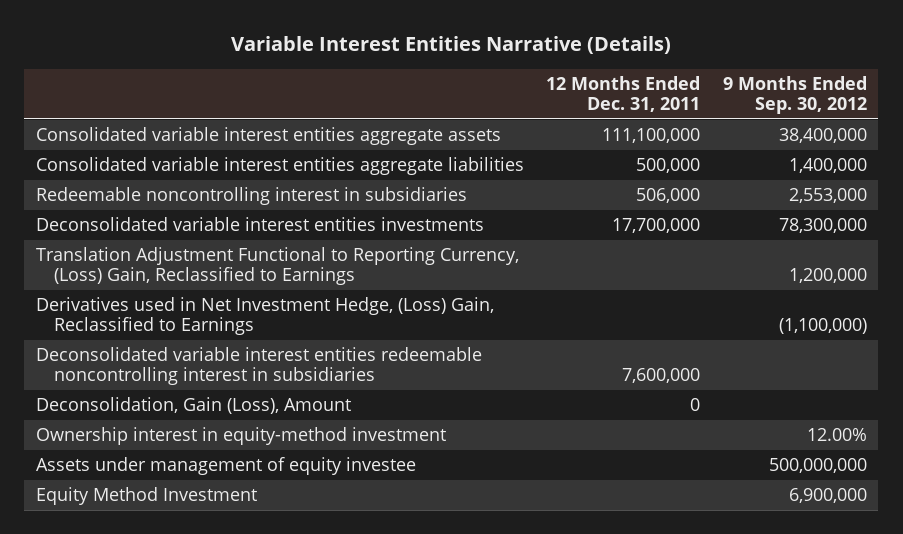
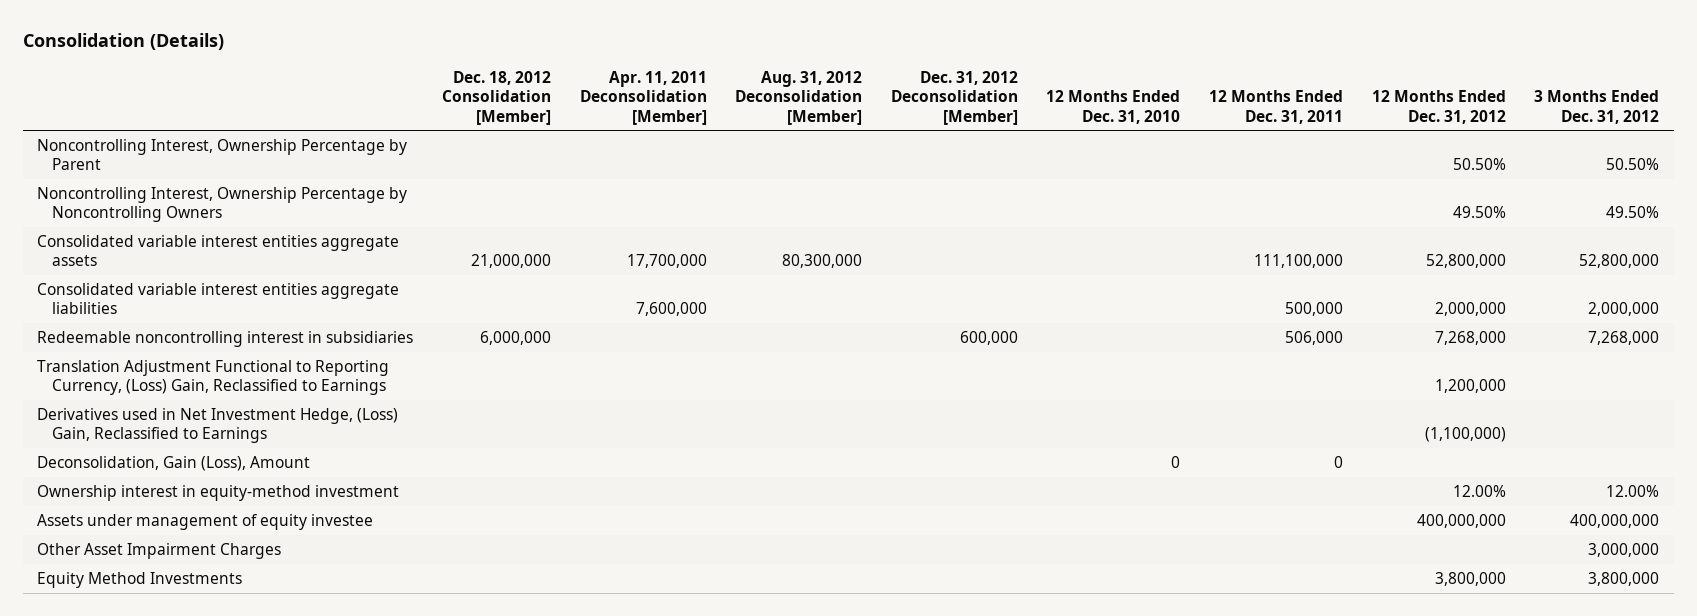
- Variable Interest Entities Narrative (Details)
+ Consolidation (Details)
- | 12 Months Ended Dec. 31, 2011 | 9 Months Ended Sep. 30, 2012
+ | Dec. 18, 2012 Consolidation [Member] | Apr. 11, 2011 Deconsolidation [Member] | Aug. 31, 2012 Deconsolidation [Member] | Dec. 31, 2012 Deconsolidation [Member] | 12 Months Ended Dec. 31, 2010 | 12 Months Ended Dec. 31, 2011 | 12 Months Ended Dec. 31, 2012 | 3 Months Ended Dec. 31, 2012
+ Noncontrolling Interest, Ownership Percentage by Parent | | | | | | | 50.50% | 50.50%
+ Noncontrolling Interest, Ownership Percentage by Noncontrolling Owners | | | | | | | 49.50% | 49.50%
- Deconsolidated variable interest entities investments | 17,700,000 | 78,300,000
- Deconsolidated variable interest entities redeemable noncontrolling interest in subsidiaries | 7,600,000 |
- Equity Method Investment | | 6,900,000
+ Other Asset Impairment Charges | | | | | | | | 3,000,000
+ Equity Method Investments | | | | | | | 3,800,000 | 3,800,000

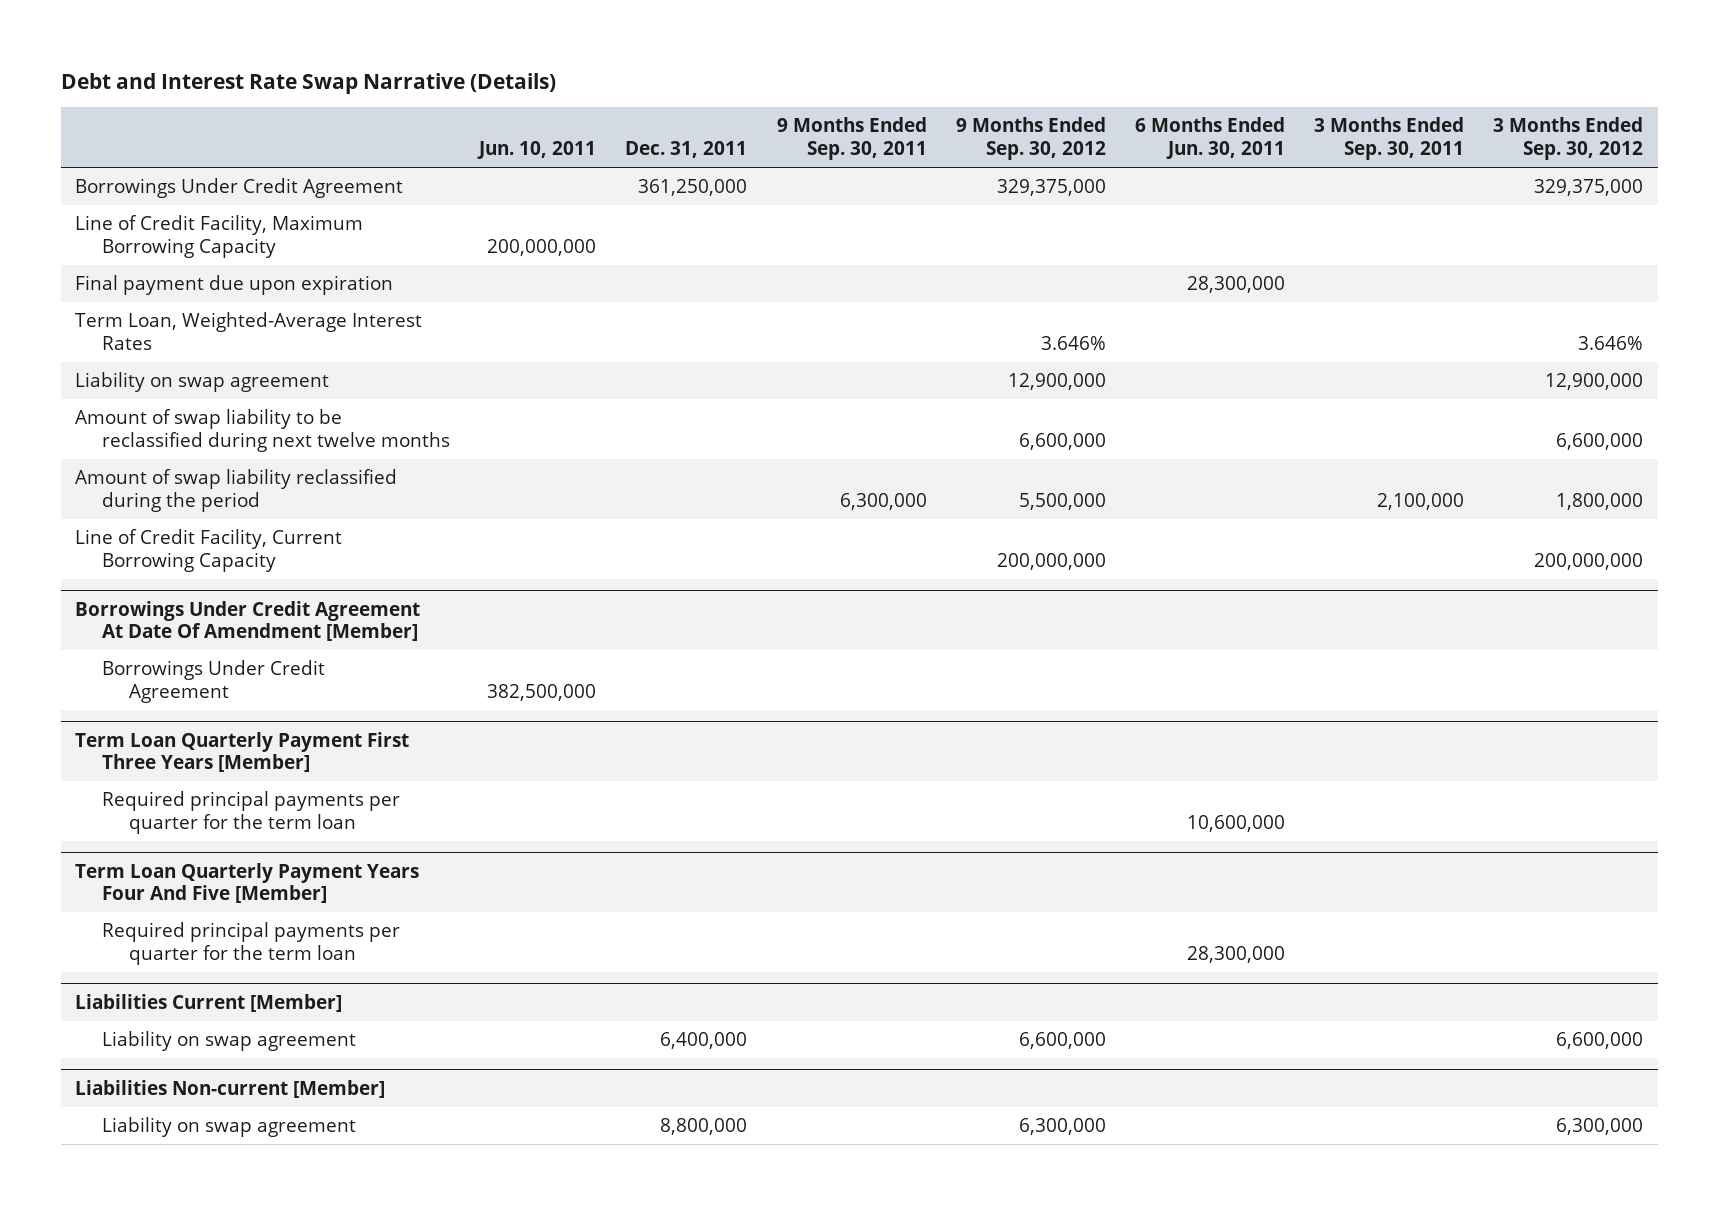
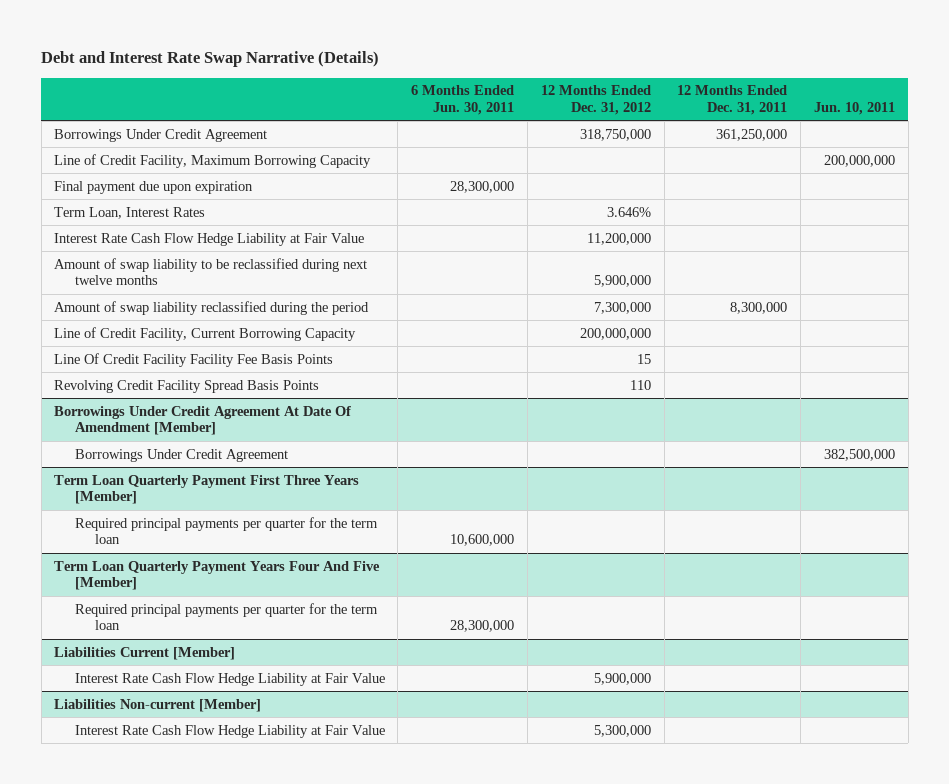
- | Jun. 10, 2011 | Dec. 31, 2011 | 9 Months Ended Sep. 30, 2011 | 9 Months Ended Sep. 30, 2012 | 6 Months Ended Jun. 30, 2011 | 3 Months Ended Sep. 30, 2011 | 3 Months Ended Sep. 30, 2012
+ | 6 Months Ended Jun. 30, 2011 | 12 Months Ended Dec. 31, 2012 | 12 Months Ended Dec. 31, 2011 | Jun. 10, 2011
- Term Loan, Weighted-Average Interest Rates | | | | 3.646% | | | 3.646%
- Liability on swap agreement | | | | 12,900,000 | | | 12,900,000
+ Term Loan, Interest Rates | | 3.646% | |
+ Interest Rate Cash Flow Hedge Liability at Fair Value | | 11,200,000 | |
+ Line Of Credit Facility Facility Fee Basis Points | | 15 | |
+ Revolving Credit Facility Spread Basis Points | | 110 | |
@ Liabilities Current [Member]
- Liability on swap agreement | | 6,400,000 | | 6,600,000 | | | 6,600,000
+ Interest Rate Cash Flow Hedge Liability at Fair Value | | 5,900,000 | |
@ Liabilities Non-current [Member]
- Liability on swap agreement | | 8,800,000 | | 6,300,000 | | | 6,300,000
+ Interest Rate Cash Flow Hedge Liability at Fair Value | | 5,300,000 | |

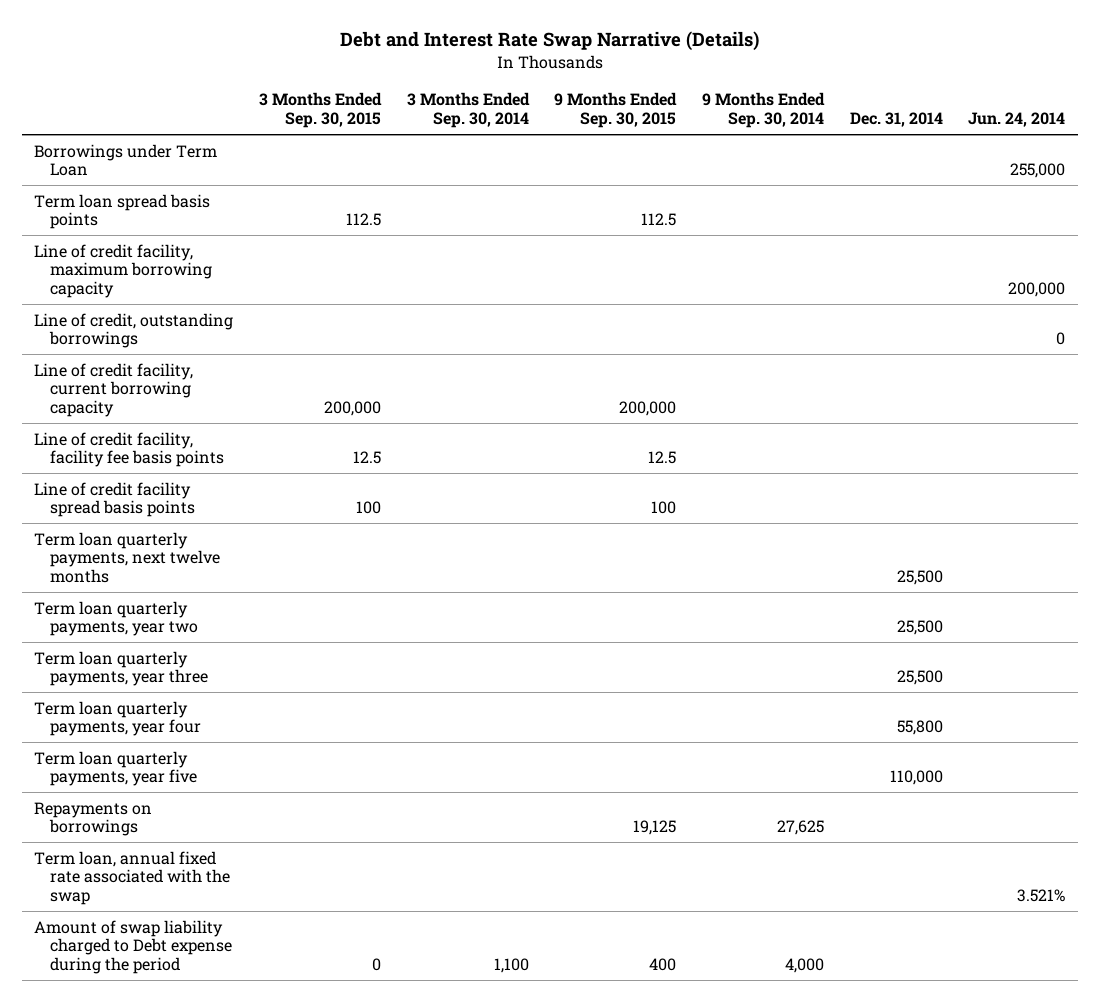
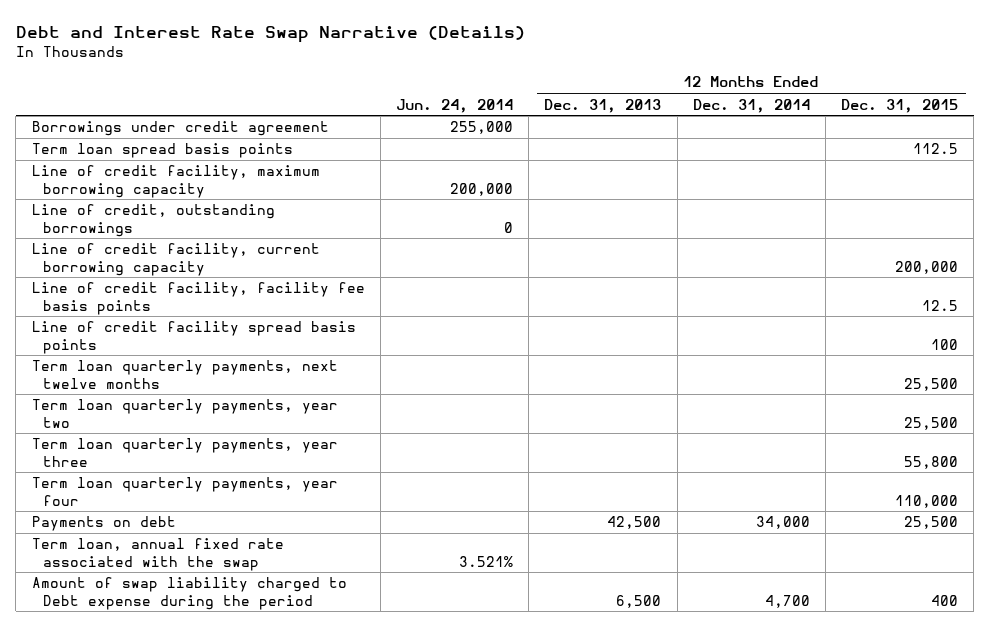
- | 3 Months Ended Sep. 30, 2015 | 3 Months Ended Sep. 30, 2014 | 9 Months Ended Sep. 30, 2015 | 9 Months Ended Sep. 30, 2014 | Dec. 31, 2014 | Jun. 24, 2014
+ | Jun. 24, 2014 | 12 Months Ended Dec. 31, 2013 | 12 Months Ended Dec. 31, 2014 | 12 Months Ended Dec. 31, 2015
- Borrowings under Term Loan | | | | | | 255,000
+ Borrowings under credit agreement | 255,000 | | |
- Term loan quarterly payments, year five | | | | | 110,000 |
- Repayments on borrowings | | | 19,125 | 27,625 | |
+ Payments on debt | | 42,500 | 34,000 | 25,500

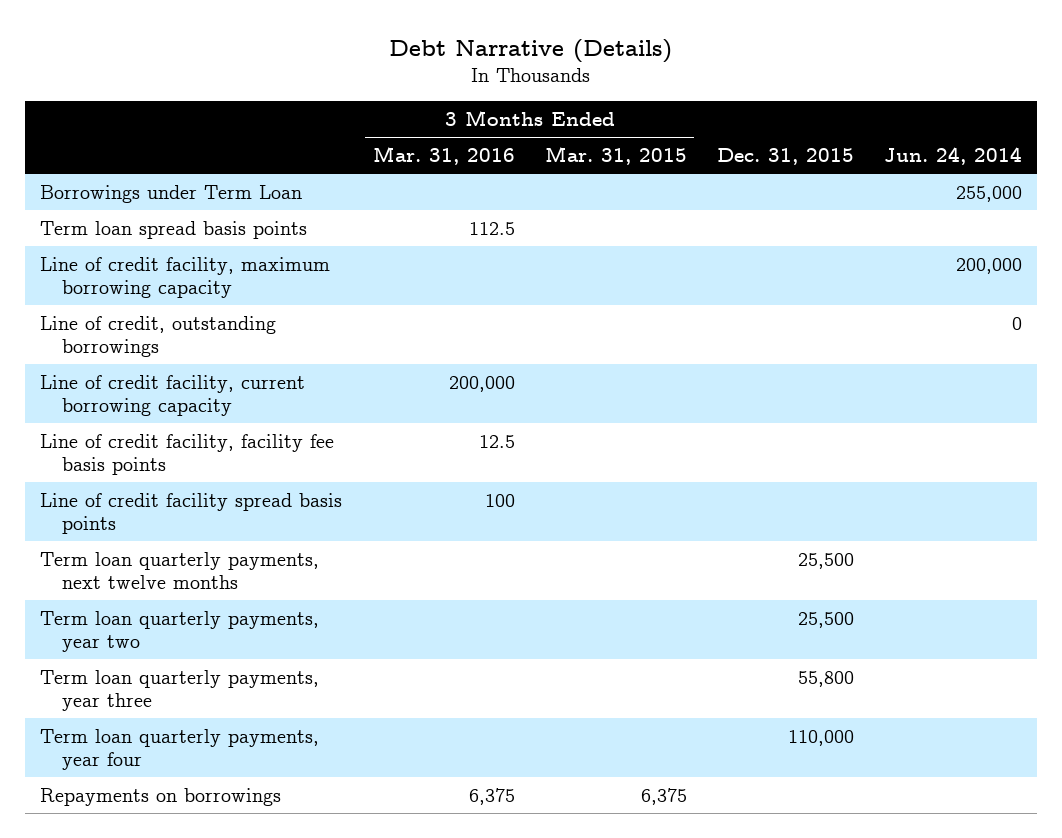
- Debt and Interest Rate Swap Narrative (Details)
+ Debt Narrative (Details)
- | Jun. 24, 2014 | 12 Months Ended Dec. 31, 2013 | 12 Months Ended Dec. 31, 2014 | 12 Months Ended Dec. 31, 2015
+ | 3 Months Ended Mar. 31, 2016 | 3 Months Ended Mar. 31, 2015 | Dec. 31, 2015 | Jun. 24, 2014
- Borrowings under credit agreement | 255,000 | | |
+ Borrowings under Term Loan | | | | 255,000
- Payments on debt | | 42,500 | 34,000 | 25,500
- Term loan, annual fixed rate associated with the swap | 3.521% | | |
- Amount of swap liability charged to Debt expense during the period | | 6,500 | 4,700 | 400
+ Repayments on borrowings | 6,375 | 6,375 | |

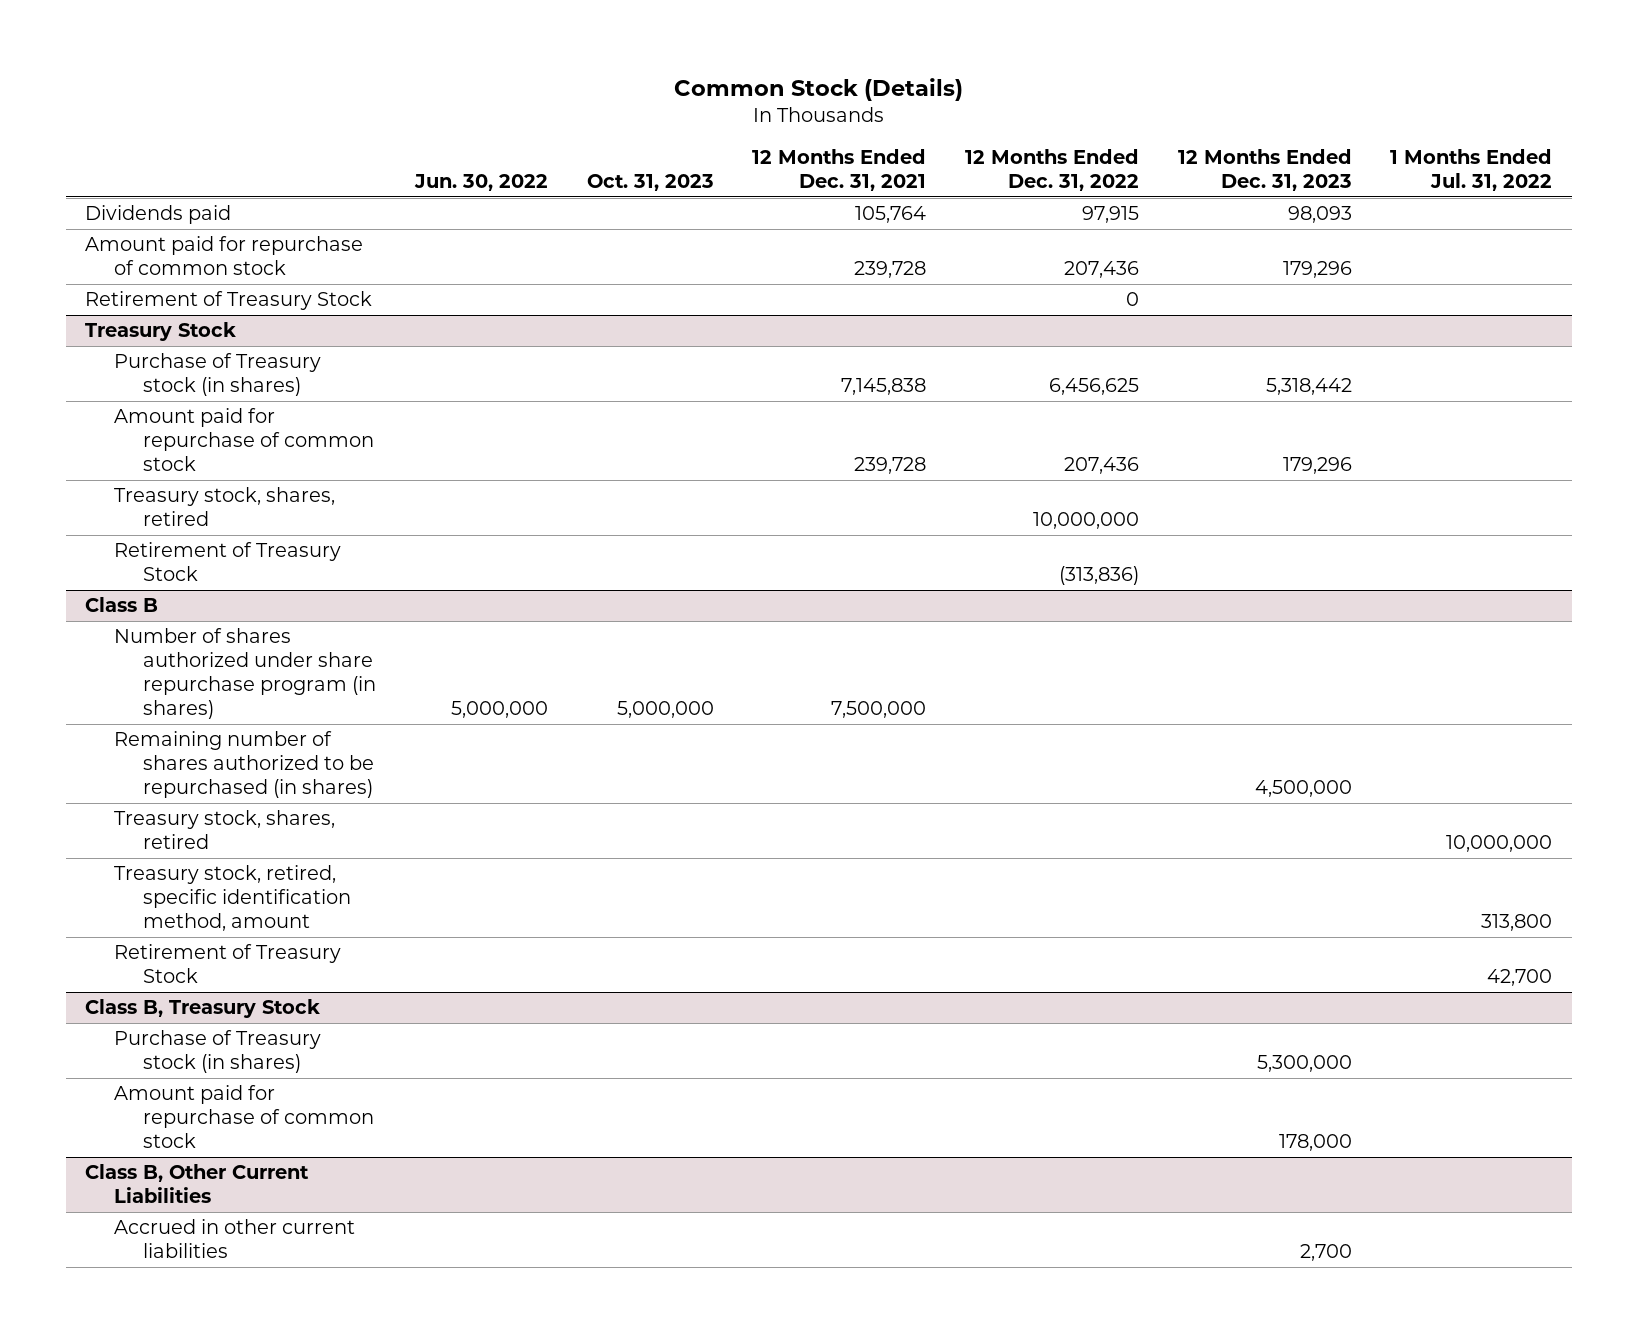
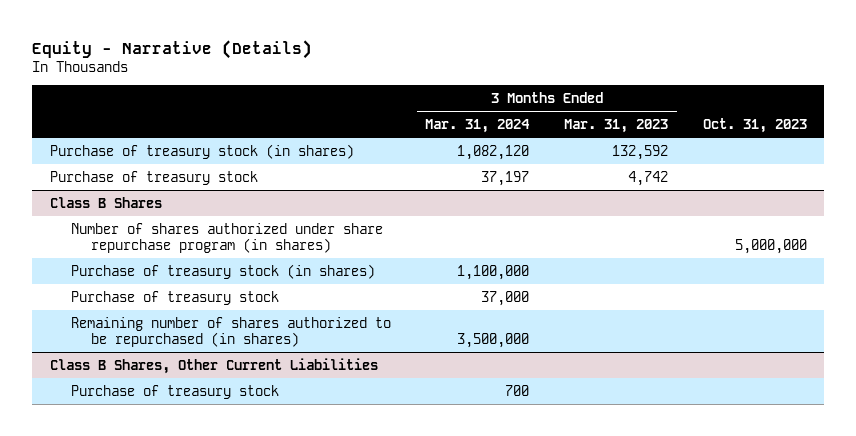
- Common Stock (Details)
+ Equity - Narrative (Details)
- | Jun. 30, 2022 | Oct. 31, 2023 | 12 Months Ended Dec. 31, 2021 | 12 Months Ended Dec. 31, 2022 | 12 Months Ended Dec. 31, 2023 | 1 Months Ended Jul. 31, 2022
+ | 3 Months Ended Mar. 31, 2024 | 3 Months Ended Mar. 31, 2023 | Oct. 31, 2023
- Dividends paid | | | 105,764 | 97,915 | 98,093 |
- Amount paid for repurchase of common stock | | | 239,728 | 207,436 | 179,296 |
- Retirement of Treasury Stock | | | | 0 | |
- Treasury Stock
- Purchase of Treasury stock (in shares) | | | 7,145,838 | 6,456,625 | 5,318,442 |
- Amount paid for repurchase of common stock | | | 239,728 | 207,436 | 179,296 |
- Treasury stock, shares, retired | | | | 10,000,000 | |
- Retirement of Treasury Stock | | | | (313,836) | |
- Class B
+ Purchase of treasury stock (in shares) | 1,082,120 | 132,592 |
+ Purchase of treasury stock | 37,197 | 4,742 |
+ Class B Shares
+ Purchase of treasury stock (in shares) | 1,100,000 | |
+ Purchase of treasury stock | 37,000 | |
- Treasury stock, shares, retired | | | | | | 10,000,000
- Treasury stock, retired, specific identification method, amount | | | | | | 313,800
- Retirement of Treasury Stock | | | | | | 42,700
- Class B, Treasury Stock
- Purchase of Treasury stock (in shares) | | | | | 5,300,000 |
- Amount paid for repurchase of common stock | | | | | 178,000 |
- Class B, Other Current Liabilities
- Accrued in other current liabilities | | | | | 2,700 |
+ Class B Shares, Other Current Liabilities
+ Purchase of treasury stock | 700 | |

